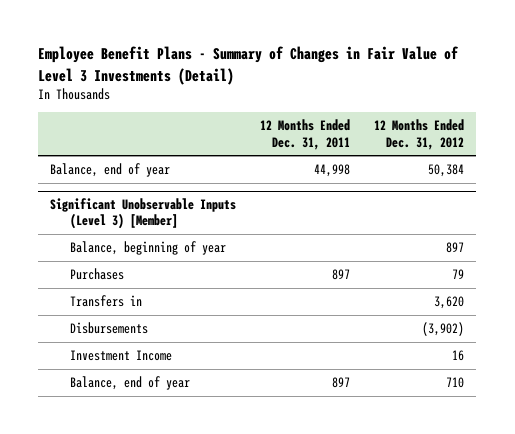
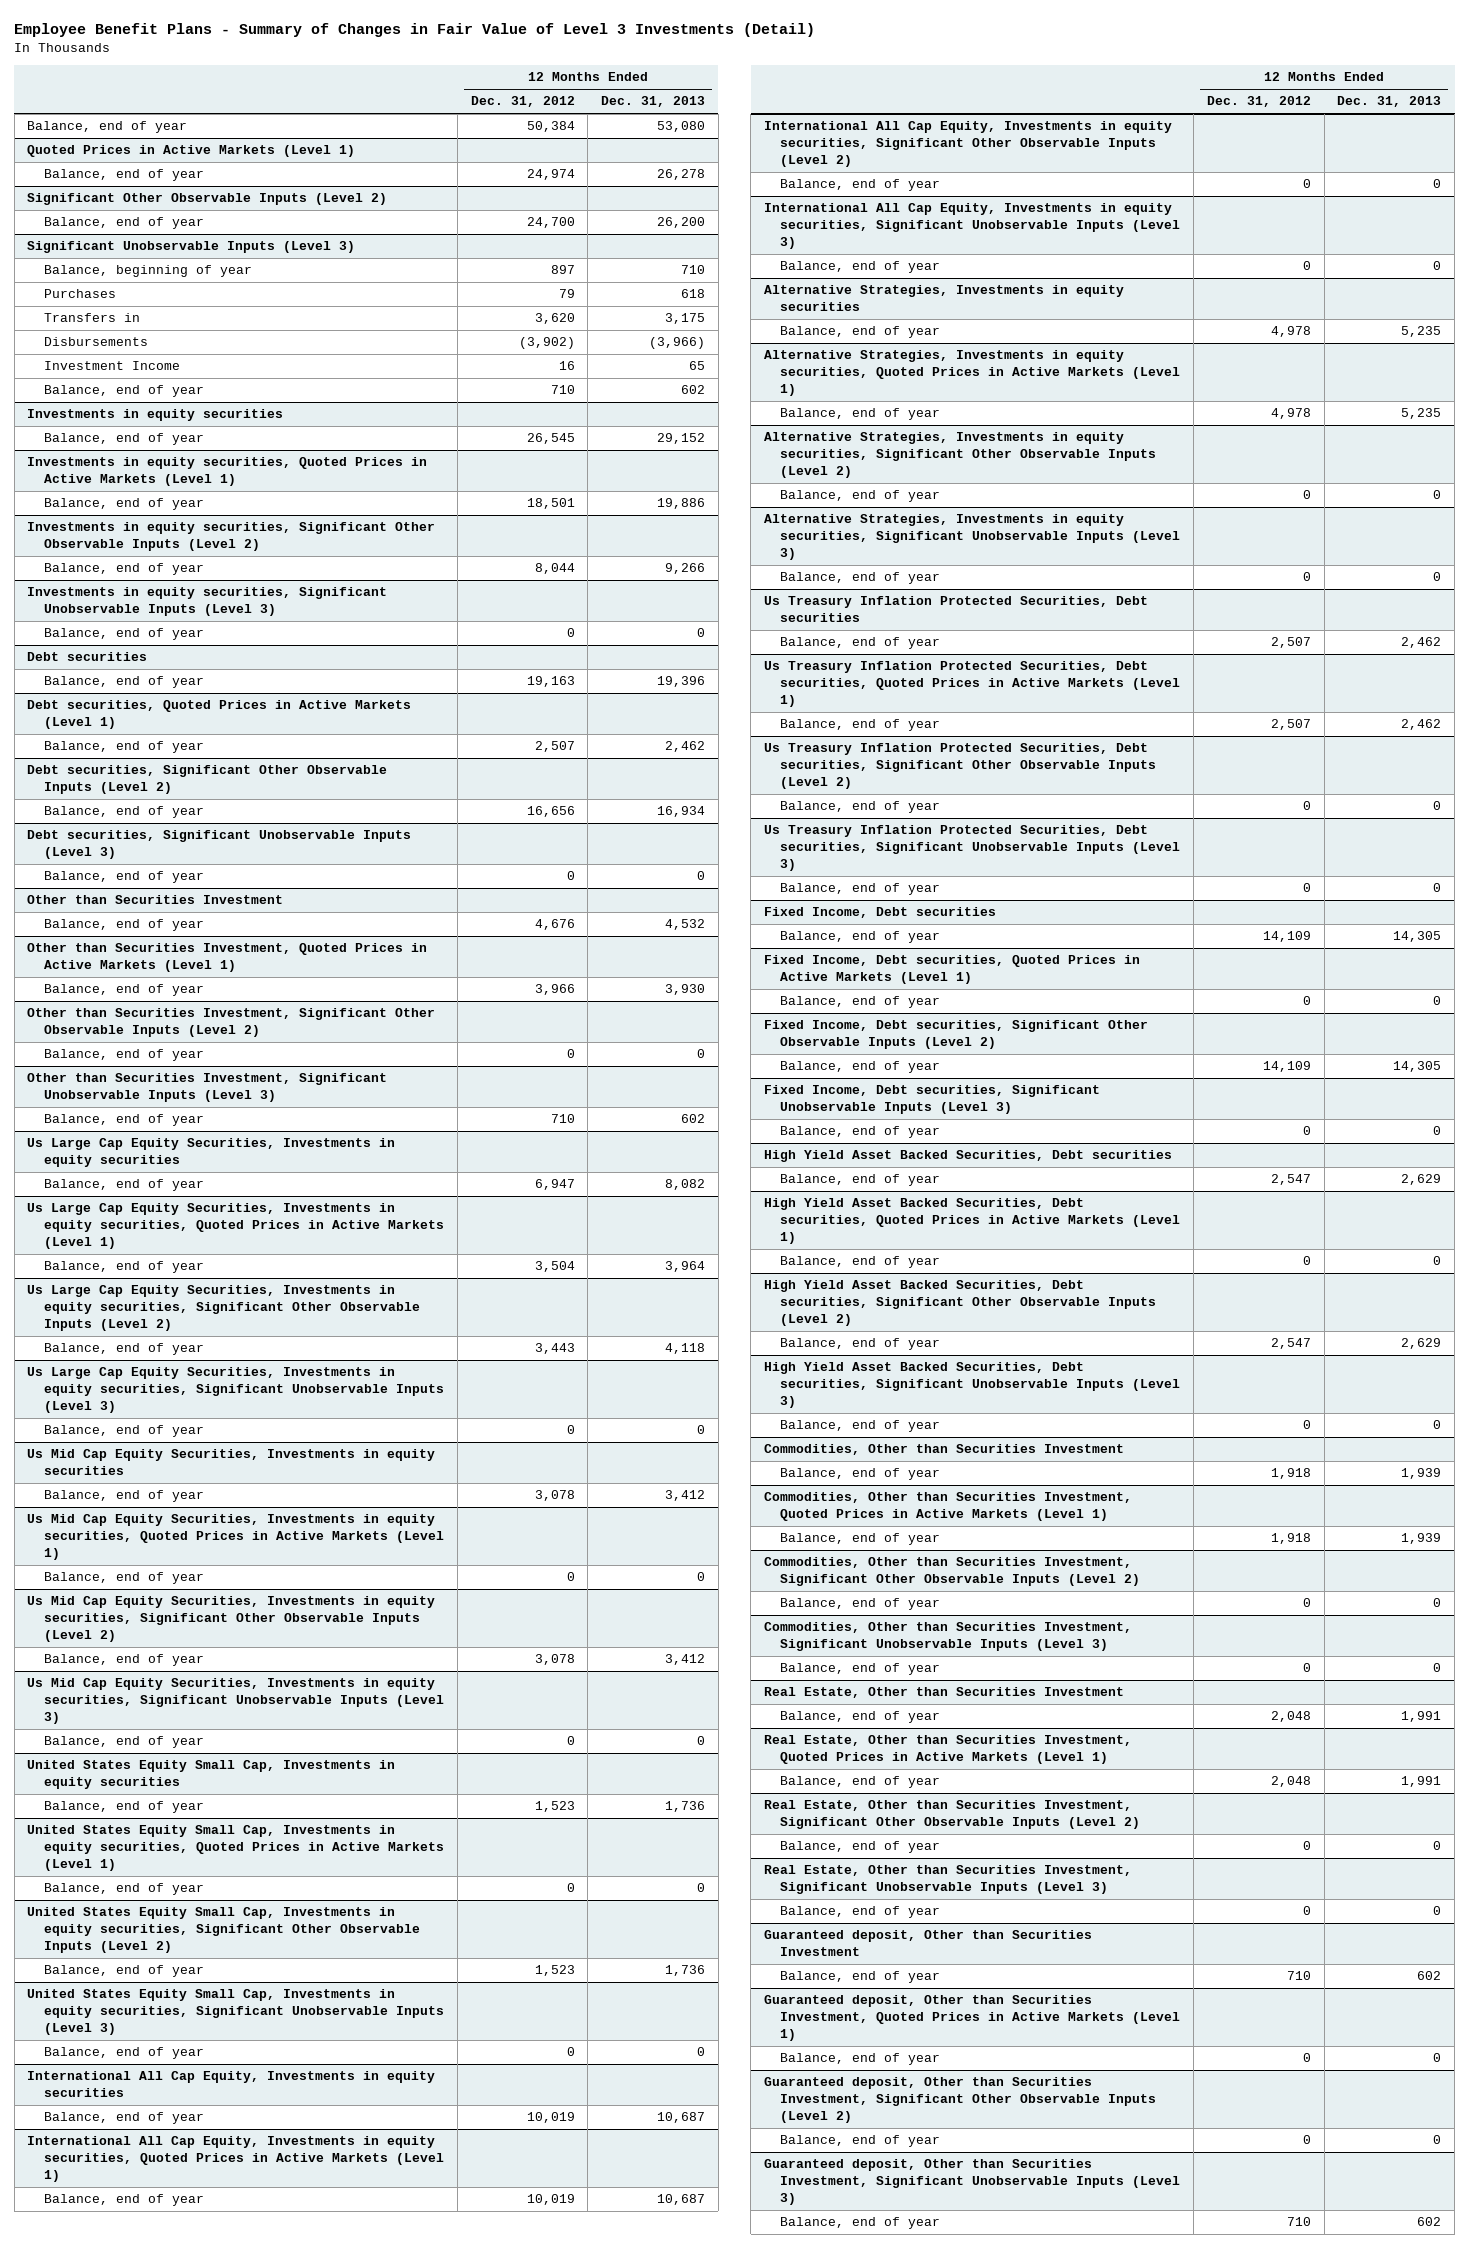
- | 12 Months Ended Dec. 31, 2011 | 12 Months Ended Dec. 31, 2012
+ | 12 Months Ended Dec. 31, 2012 | 12 Months Ended Dec. 31, 2013
- Significant Unobservable Inputs (Level 3) [Member]
+ Quoted Prices in Active Markets (Level 1)
+ Balance, end of year | 24,974 | 26,278
+ Significant Other Observable Inputs (Level 2)
+ Balance, end of year | 24,700 | 26,200
+ Significant Unobservable Inputs (Level 3)
+ Investments in equity securities
+ Balance, end of year | 26,545 | 29,152
+ Investments in equity securities, Quoted Prices in Active Markets (Level 1)
+ Balance, end of year | 18,501 | 19,886
+ Investments in equity securities, Significant Other Observable Inputs (Level 2)
+ Balance, end of year | 8,044 | 9,266
+ Investments in equity securities, Significant Unobservable Inputs (Level 3)
+ Balance, end of year | 0 | 0
+ Debt securities
+ Balance, end of year | 19,163 | 19,396
+ Debt securities, Quoted Prices in Active Markets (Level 1)
+ Balance, end of year | 2,507 | 2,462
+ Debt securities, Significant Other Observable Inputs (Level 2)
+ Balance, end of year | 16,656 | 16,934
+ Debt securities, Significant Unobservable Inputs (Level 3)
+ Balance, end of year | 0 | 0
+ Other than Securities Investment
+ Balance, end of year | 4,676 | 4,532
+ Other than Securities Investment, Quoted Prices in Active Markets (Level 1)
+ Balance, end of year | 3,966 | 3,930
+ Other than Securities Investment, Significant Other Observable Inputs (Level 2)
+ Balance, end of year | 0 | 0
+ Other than Securities Investment, Significant Unobservable Inputs (Level 3)
+ Balance, end of year | 710 | 602
+ Us Large Cap Equity Securities, Investments in equity securities
+ Balance, end of year | 6,947 | 8,082
+ Us Large Cap Equity Securities, Investments in equity securities, Quoted Prices in Active Markets (Level 1)
+ Balance, end of year | 3,504 | 3,964
+ Us Large Cap Equity Securities, Investments in equity securities, Significant Other Observable Inputs (Level 2)
+ Balance, end of year | 3,443 | 4,118
+ Us Large Cap Equity Securities, Investments in equity securities, Significant Unobservable Inputs (Level 3)
+ Balance, end of year | 0 | 0
+ Us Mid Cap Equity Securities, Investments in equity securities
+ Balance, end of year | 3,078 | 3,412
+ Us Mid Cap Equity Securities, Investments in equity securities, Quoted Prices in Active Markets (Level 1)
+ Balance, end of year | 0 | 0
+ Us Mid Cap Equity Securities, Investments in equity securities, Significant Other Observable Inputs (Level 2)
+ Balance, end of year | 3,078 | 3,412
+ Us Mid Cap Equity Securities, Investments in equity securities, Significant Unobservable Inputs (Level 3)
+ Balance, end of year | 0 | 0
+ United States Equity Small Cap, Investments in equity securities
+ Balance, end of year | 1,523 | 1,736
+ United States Equity Small Cap, Investments in equity securities, Quoted Prices in Active Markets (Level 1)
+ Balance, end of year | 0 | 0
+ United States Equity Small Cap, Investments in equity securities, Significant Other Observable Inputs (Level 2)
+ Balance, end of year | 1,523 | 1,736
+ United States Equity Small Cap, Investments in equity securities, Significant Unobservable Inputs (Level 3)
+ Balance, end of year | 0 | 0
+ International All Cap Equity, Investments in equity securities
+ Balance, end of year | 10,019 | 10,687
+ International All Cap Equity, Investments in equity securities, Quoted Prices in Active Markets (Level 1)
+ Balance, end of year | 10,019 | 10,687
+ International All Cap Equity, Investments in equity securities, Significant Other Observable Inputs (Level 2)
+ Balance, end of year | 0 | 0
+ International All Cap Equity, Investments in equity securities, Significant Unobservable Inputs (Level 3)
+ Balance, end of year | 0 | 0
+ Alternative Strategies, Investments in equity securities
+ Balance, end of year | 4,978 | 5,235
+ Alternative Strategies, Investments in equity securities, Quoted Prices in Active Markets (Level 1)
+ Balance, end of year | 4,978 | 5,235
+ Alternative Strategies, Investments in equity securities, Significant Other Observable Inputs (Level 2)
+ Balance, end of year | 0 | 0
+ Alternative Strategies, Investments in equity securities, Significant Unobservable Inputs (Level 3)
+ Balance, end of year | 0 | 0
+ Us Treasury Inflation Protected Securities, Debt securities
+ Balance, end of year | 2,507 | 2,462
+ Us Treasury Inflation Protected Securities, Debt securities, Quoted Prices in Active Markets (Level 1)
+ Balance, end of year | 2,507 | 2,462
+ Us Treasury Inflation Protected Securities, Debt securities, Significant Other Observable Inputs (Level 2)
+ Balance, end of year | 0 | 0
+ Us Treasury Inflation Protected Securities, Debt securities, Significant Unobservable Inputs (Level 3)
+ Balance, end of year | 0 | 0
+ Fixed Income, Debt securities
+ Balance, end of year | 14,109 | 14,305
+ Fixed Income, Debt securities, Quoted Prices in Active Markets (Level 1)
+ Balance, end of year | 0 | 0
+ Fixed Income, Debt securities, Significant Other Observable Inputs (Level 2)
+ Balance, end of year | 14,109 | 14,305
+ Fixed Income, Debt securities, Significant Unobservable Inputs (Level 3)
+ Balance, end of year | 0 | 0
+ High Yield Asset Backed Securities, Debt securities
+ Balance, end of year | 2,547 | 2,629
+ High Yield Asset Backed Securities, Debt securities, Quoted Prices in Active Markets (Level 1)
+ Balance, end of year | 0 | 0
+ High Yield Asset Backed Securities, Debt securities, Significant Other Observable Inputs (Level 2)
+ Balance, end of year | 2,547 | 2,629
+ High Yield Asset Backed Securities, Debt securities, Significant Unobservable Inputs (Level 3)
+ Balance, end of year | 0 | 0
+ Commodities, Other than Securities Investment
+ Balance, end of year | 1,918 | 1,939
+ Commodities, Other than Securities Investment, Quoted Prices in Active Markets (Level 1)
+ Balance, end of year | 1,918 | 1,939
+ Commodities, Other than Securities Investment, Significant Other Observable Inputs (Level 2)
+ Balance, end of year | 0 | 0
+ Commodities, Other than Securities Investment, Significant Unobservable Inputs (Level 3)
+ Balance, end of year | 0 | 0
+ Real Estate, Other than Securities Investment
+ Balance, end of year | 2,048 | 1,991
+ Real Estate, Other than Securities Investment, Quoted Prices in Active Markets (Level 1)
+ Balance, end of year | 2,048 | 1,991
+ Real Estate, Other than Securities Investment, Significant Other Observable Inputs (Level 2)
+ Balance, end of year | 0 | 0
+ Real Estate, Other than Securities Investment, Significant Unobservable Inputs (Level 3)
+ Balance, end of year | 0 | 0
+ Guaranteed deposit, Other than Securities Investment
+ Balance, end of year | 710 | 602
+ Guaranteed deposit, Other than Securities Investment, Quoted Prices in Active Markets (Level 1)
+ Balance, end of year | 0 | 0
+ Guaranteed deposit, Other than Securities Investment, Significant Other Observable Inputs (Level 2)
+ Balance, end of year | 0 | 0
+ Guaranteed deposit, Other than Securities Investment, Significant Unobservable Inputs (Level 3)
+ Balance, end of year | 710 | 602

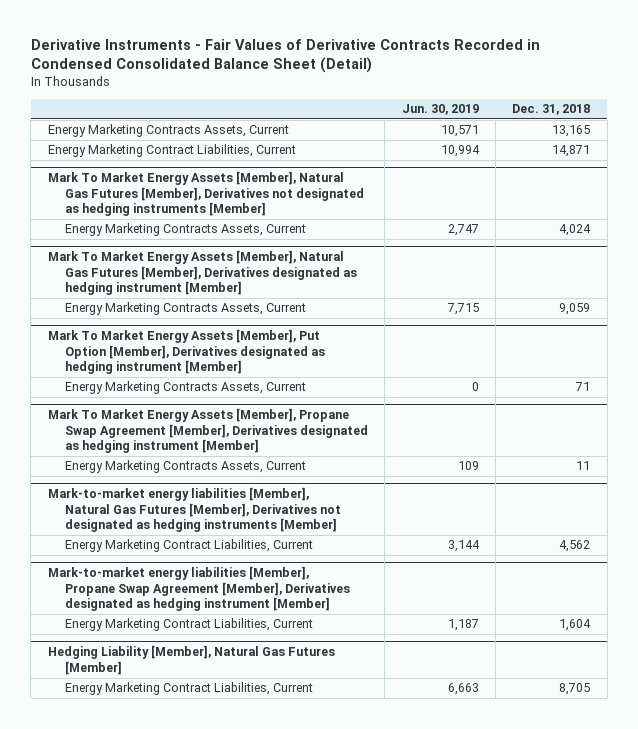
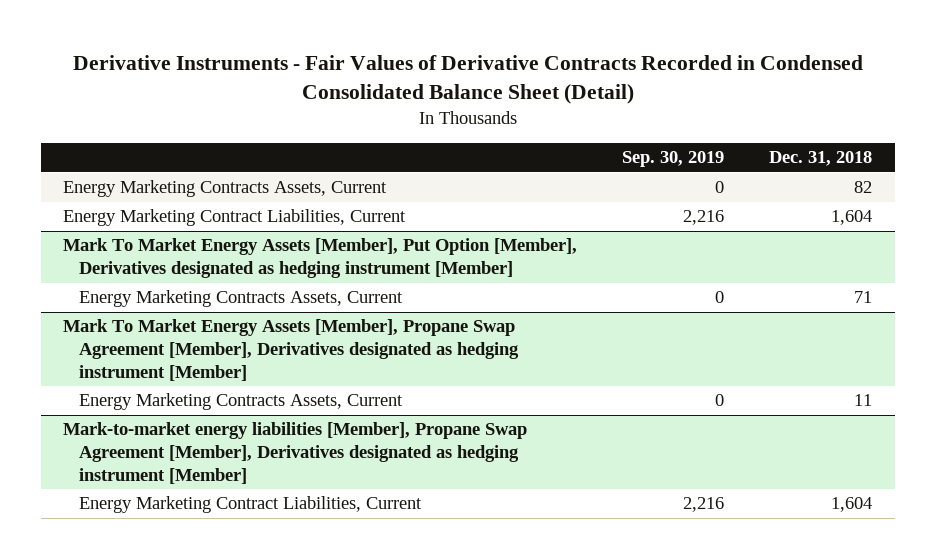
- | Jun. 30, 2019 | Dec. 31, 2018
+ | Sep. 30, 2019 | Dec. 31, 2018
- Energy Marketing Contracts Assets, Current | 10,571 | 13,165
- Energy Marketing Contract Liabilities, Current | 10,994 | 14,871
- Mark To Market Energy Assets [Member], Natural Gas Futures [Member], Derivatives not designated as hedging instruments [Member]
- Energy Marketing Contracts Assets, Current | 2,747 | 4,024
- Mark To Market Energy Assets [Member], Natural Gas Futures [Member], Derivatives designated as hedging instrument [Member]
- Energy Marketing Contracts Assets, Current | 7,715 | 9,059
+ Energy Marketing Contracts Assets, Current | 0 | 82
+ Energy Marketing Contract Liabilities, Current | 2,216 | 1,604
- Mark-to-market energy liabilities [Member], Natural Gas Futures [Member], Derivatives not designated as hedging instruments [Member]
- Energy Marketing Contract Liabilities, Current | 3,144 | 4,562
- Hedging Liability [Member], Natural Gas Futures [Member]
- Energy Marketing Contract Liabilities, Current | 6,663 | 8,705

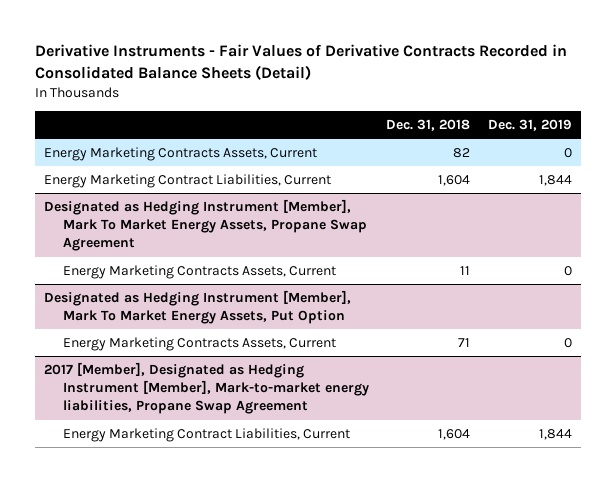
- Derivative Instruments - Fair Values of Derivative Contracts Recorded in Condensed Consolidated Balance Sheet (Detail)
+ Derivative Instruments - Fair Values of Derivative Contracts Recorded in Consolidated Balance Sheets (Detail)
- | Sep. 30, 2019 | Dec. 31, 2018
+ | Dec. 31, 2018 | Dec. 31, 2019
- Mark To Market Energy Assets [Member], Put Option [Member], Derivatives designated as hedging instrument [Member]
- Energy Marketing Contracts Assets, Current | 0 | 71
- Mark To Market Energy Assets [Member], Propane Swap Agreement [Member], Derivatives designated as hedging instrument [Member]
+ Designated as Hedging Instrument [Member], Mark To Market Energy Assets, Propane Swap Agreement
- Mark-to-market energy liabilities [Member], Propane Swap Agreement [Member], Derivatives designated as hedging instrument [Member]
+ Designated as Hedging Instrument [Member], Mark To Market Energy Assets, Put Option
+ Energy Marketing Contracts Assets, Current | 71 | 0
+ 2017 [Member], Designated as Hedging Instrument [Member], Mark-to-market energy liabilities, Propane Swap Agreement

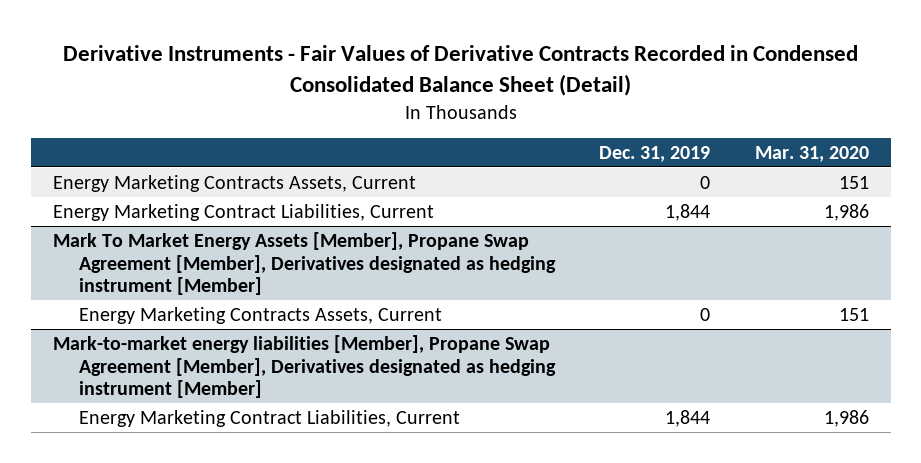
- Derivative Instruments - Fair Values of Derivative Contracts Recorded in Consolidated Balance Sheets (Detail)
+ Derivative Instruments - Fair Values of Derivative Contracts Recorded in Condensed Consolidated Balance Sheet (Detail)
- | Dec. 31, 2018 | Dec. 31, 2019
+ | Dec. 31, 2019 | Mar. 31, 2020
- Designated as Hedging Instrument [Member], Mark To Market Energy Assets, Propane Swap Agreement
- Energy Marketing Contracts Assets, Current | 11 | 0
- Designated as Hedging Instrument [Member], Mark To Market Energy Assets, Put Option
+ Mark To Market Energy Assets [Member], Propane Swap Agreement [Member], Derivatives designated as hedging instrument [Member]
- 2017 [Member], Designated as Hedging Instrument [Member], Mark-to-market energy liabilities, Propane Swap Agreement
+ Mark-to-market energy liabilities [Member], Propane Swap Agreement [Member], Derivatives designated as hedging instrument [Member]

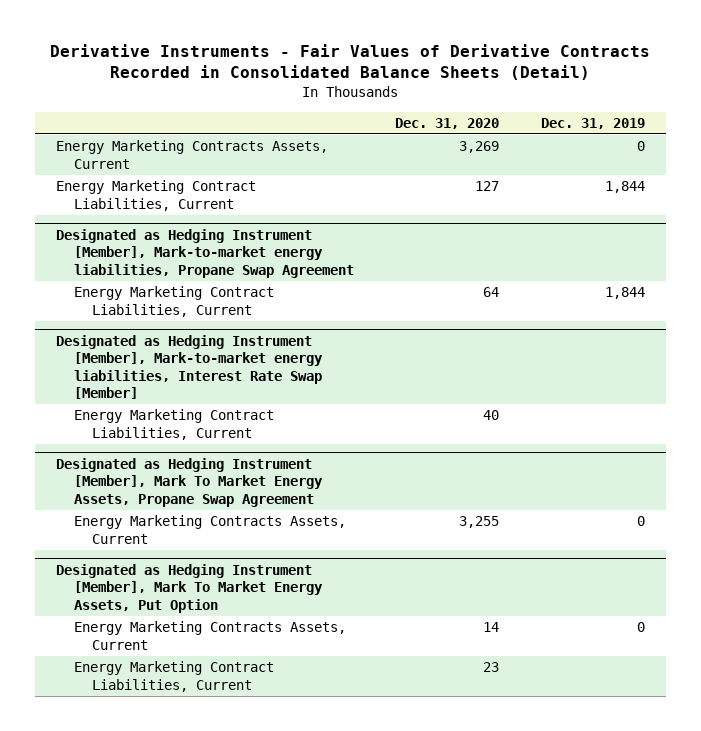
- Derivative Instruments - Fair Values of Derivative Contracts Recorded in Condensed Consolidated Balance Sheet (Detail)
+ Derivative Instruments - Fair Values of Derivative Contracts Recorded in Consolidated Balance Sheets (Detail)
- | Dec. 31, 2019 | Mar. 31, 2020
+ | Dec. 31, 2020 | Dec. 31, 2019
- Mark To Market Energy Assets [Member], Propane Swap Agreement [Member], Derivatives designated as hedging instrument [Member]
- Energy Marketing Contracts Assets, Current | 0 | 151
- Mark-to-market energy liabilities [Member], Propane Swap Agreement [Member], Derivatives designated as hedging instrument [Member]
+ Designated as Hedging Instrument [Member], Mark-to-market energy liabilities, Propane Swap Agreement
+ Designated as Hedging Instrument [Member], Mark-to-market energy liabilities, Interest Rate Swap [Member]
+ Energy Marketing Contract Liabilities, Current | 40 |
+ Designated as Hedging Instrument [Member], Mark To Market Energy Assets, Propane Swap Agreement
+ Energy Marketing Contracts Assets, Current | 3,255 | 0
+ Designated as Hedging Instrument [Member], Mark To Market Energy Assets, Put Option
+ Energy Marketing Contracts Assets, Current | 14 | 0
+ Energy Marketing Contract Liabilities, Current | 23 |

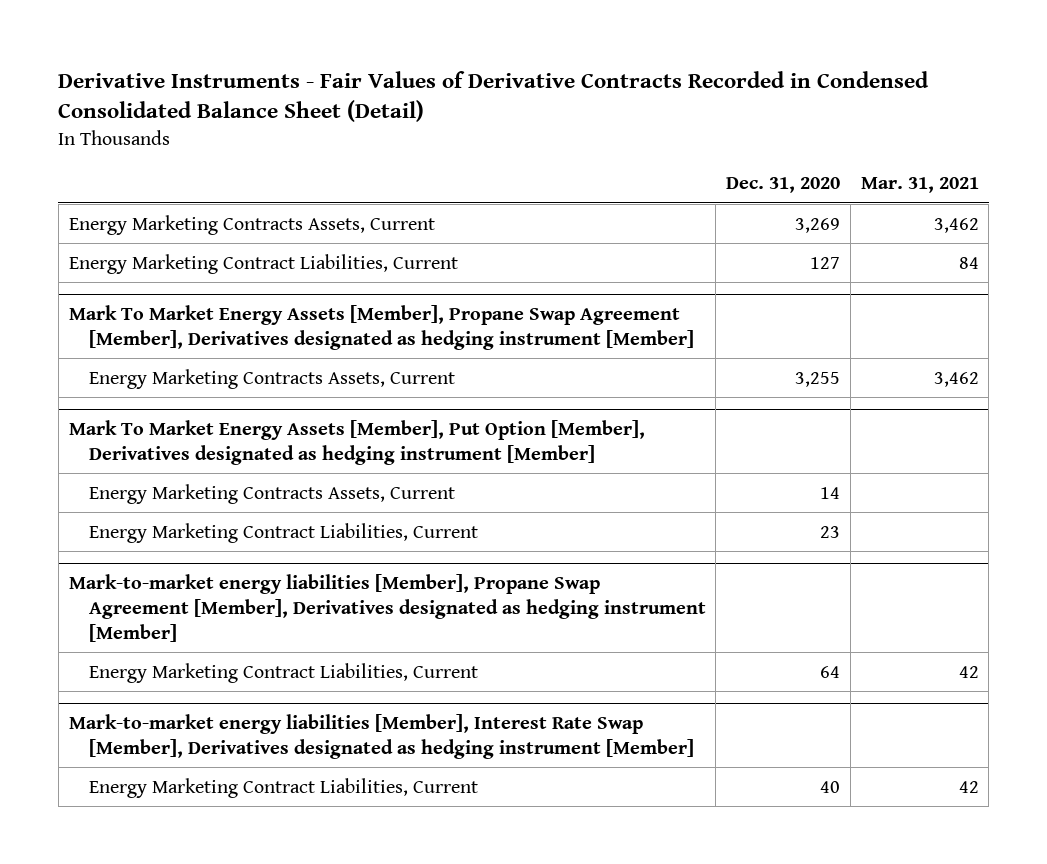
- Derivative Instruments - Fair Values of Derivative Contracts Recorded in Consolidated Balance Sheets (Detail)
+ Derivative Instruments - Fair Values of Derivative Contracts Recorded in Condensed Consolidated Balance Sheet (Detail)
- | Dec. 31, 2020 | Dec. 31, 2019
+ | Dec. 31, 2020 | Mar. 31, 2021
- Designated as Hedging Instrument [Member], Mark-to-market energy liabilities, Propane Swap Agreement
- Energy Marketing Contract Liabilities, Current | 64 | 1,844
- Designated as Hedging Instrument [Member], Mark-to-market energy liabilities, Interest Rate Swap [Member]
- Energy Marketing Contract Liabilities, Current | 40 |
- Designated as Hedging Instrument [Member], Mark To Market Energy Assets, Propane Swap Agreement
+ Mark To Market Energy Assets [Member], Propane Swap Agreement [Member], Derivatives designated as hedging instrument [Member]
- Designated as Hedging Instrument [Member], Mark To Market Energy Assets, Put Option
+ Mark To Market Energy Assets [Member], Put Option [Member], Derivatives designated as hedging instrument [Member]
+ Mark-to-market energy liabilities [Member], Propane Swap Agreement [Member], Derivatives designated as hedging instrument [Member]
+ Energy Marketing Contract Liabilities, Current | 64 | 42
+ Mark-to-market energy liabilities [Member], Interest Rate Swap [Member], Derivatives designated as hedging instrument [Member]
+ Energy Marketing Contract Liabilities, Current | 40 | 42

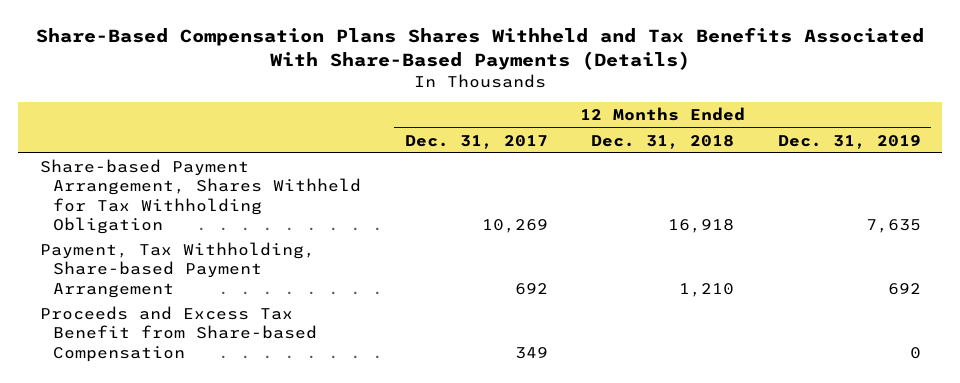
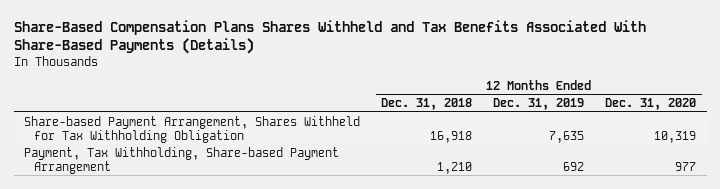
- | 12 Months Ended Dec. 31, 2017 | 12 Months Ended Dec. 31, 2018 | 12 Months Ended Dec. 31, 2019
+ | 12 Months Ended Dec. 31, 2018 | 12 Months Ended Dec. 31, 2019 | 12 Months Ended Dec. 31, 2020
- Proceeds and Excess Tax Benefit from Share-based Compensation | 349 | | 0

